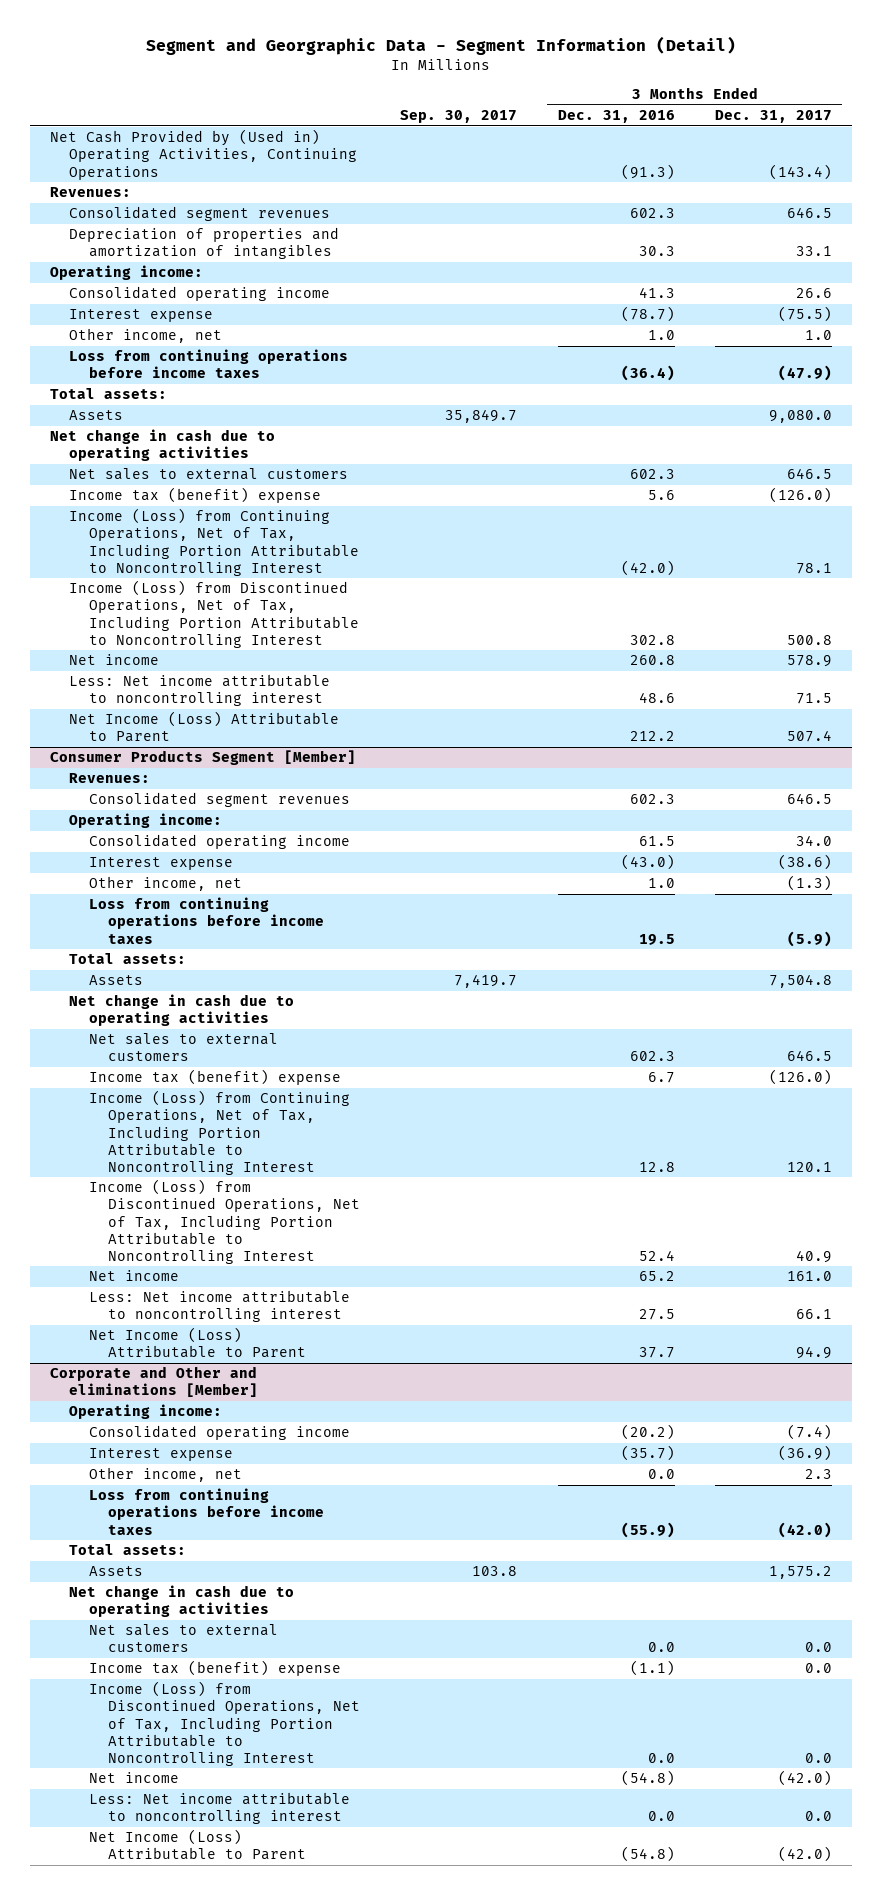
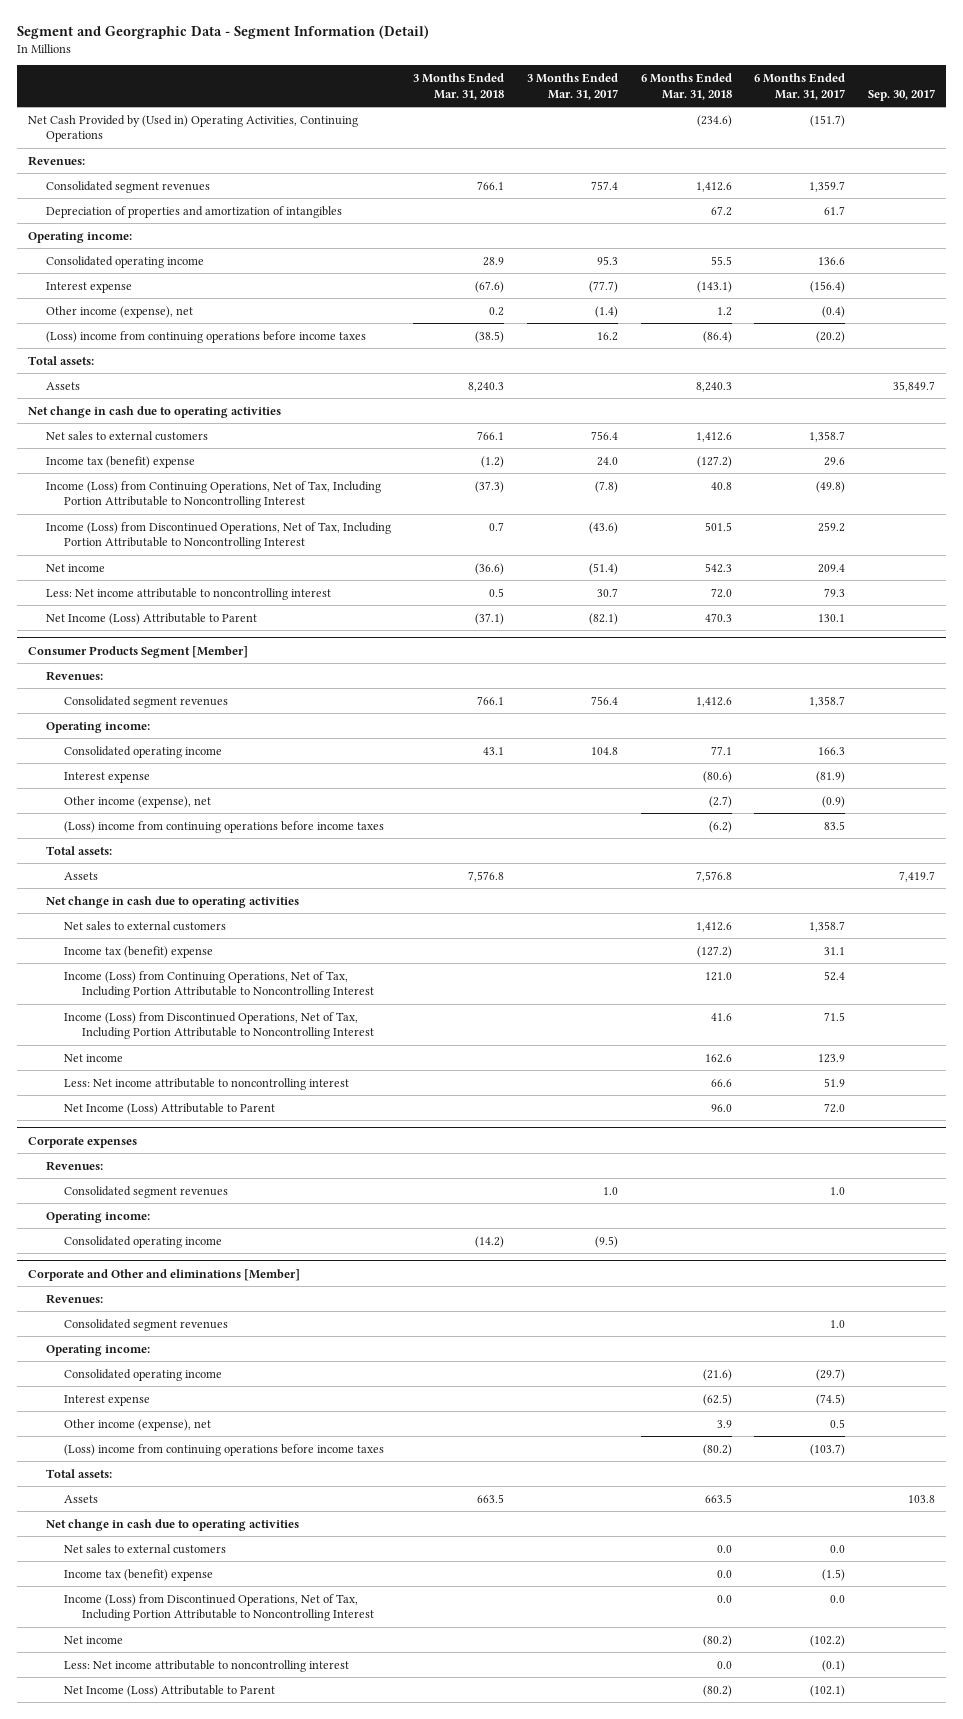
- | Sep. 30, 2017 | 3 Months Ended Dec. 31, 2016 | 3 Months Ended Dec. 31, 2017
+ | 3 Months Ended Mar. 31, 2018 | 3 Months Ended Mar. 31, 2017 | 6 Months Ended Mar. 31, 2018 | 6 Months Ended Mar. 31, 2017 | Sep. 30, 2017
- Other income, net | | 1.0 | 1.0
- Loss from continuing operations before income taxes | | (36.4) | (47.9)
+ Other income (expense), net | 0.2 | (1.4) | 1.2 | (0.4) |
+ (Loss) income from continuing operations before income taxes | (38.5) | 16.2 | (86.4) | (20.2) |
@ Consumer Products Segment [Member]
- Other income, net | | 1.0 | (1.3)
- Loss from continuing operations before income taxes | | 19.5 | (5.9)
+ Other income (expense), net | | | (2.7) | (0.9) |
+ (Loss) income from continuing operations before income taxes | | | (6.2) | 83.5 |
+ Corporate expenses
+ Revenues:
+ Consolidated segment revenues | | 1.0 | | 1.0 |
+ Operating income:
+ Consolidated operating income | (14.2) | (9.5) | | |
@ Corporate and Other and eliminations [Member]
+ Revenues:
+ Consolidated segment revenues | | | | 1.0 |
- Other income, net | | 0.0 | 2.3
- Loss from continuing operations before income taxes | | (55.9) | (42.0)
+ Other income (expense), net | | | 3.9 | 0.5 |
+ (Loss) income from continuing operations before income taxes | | | (80.2) | (103.7) |

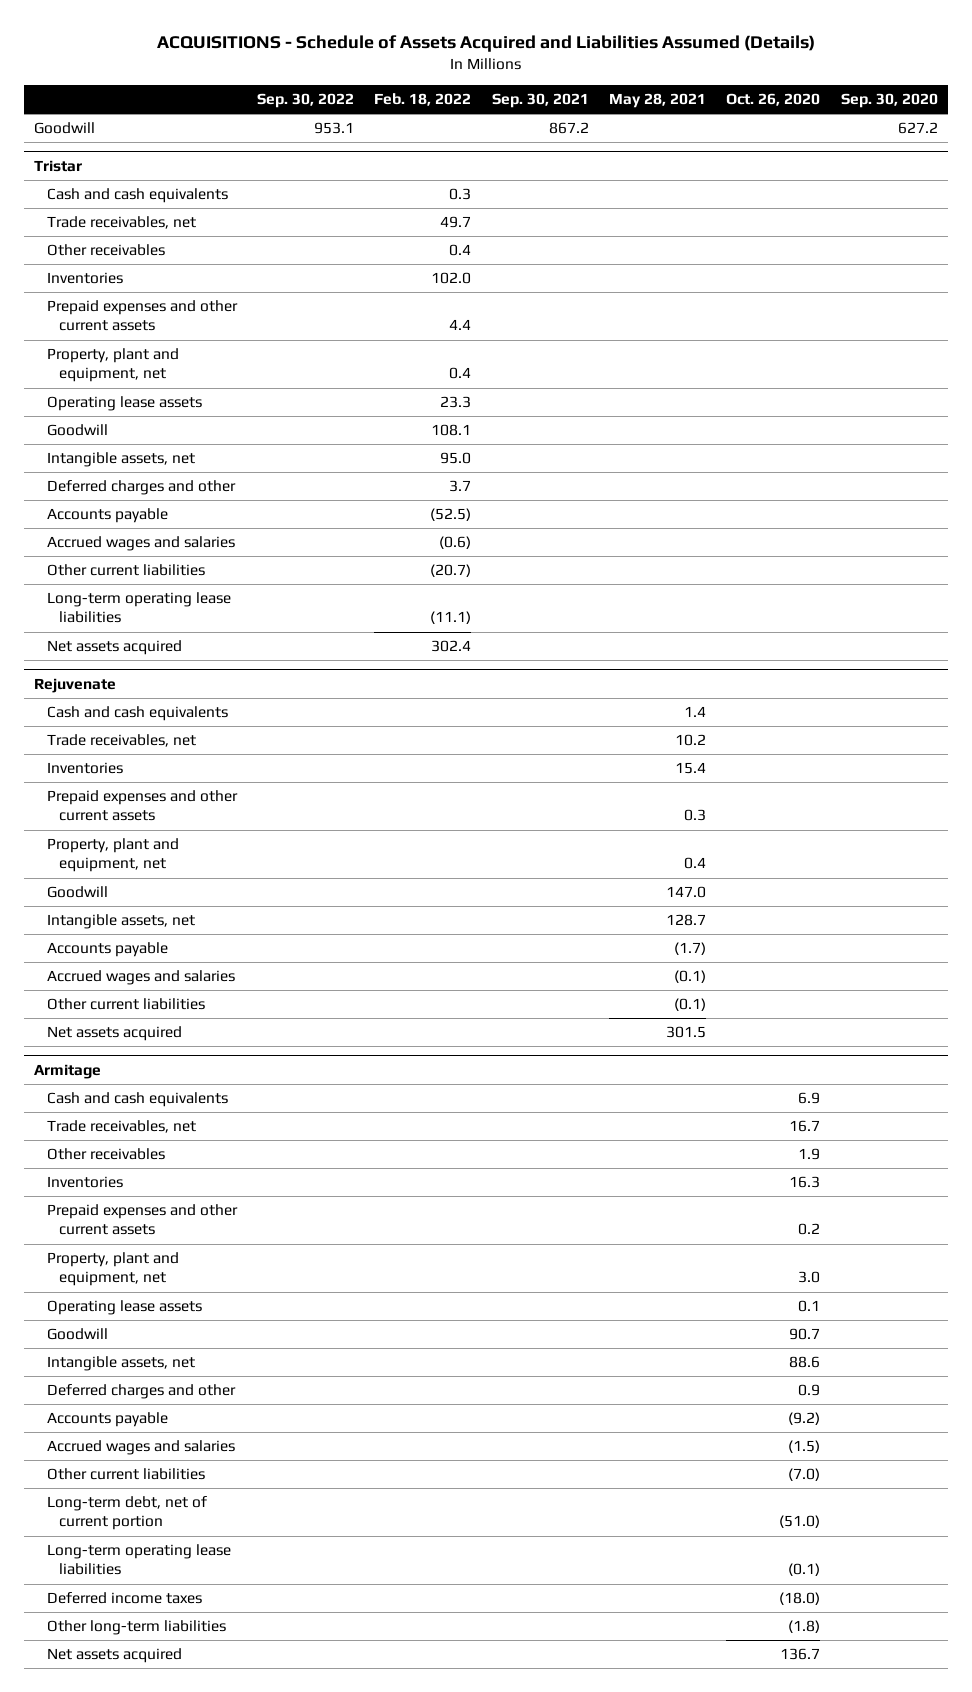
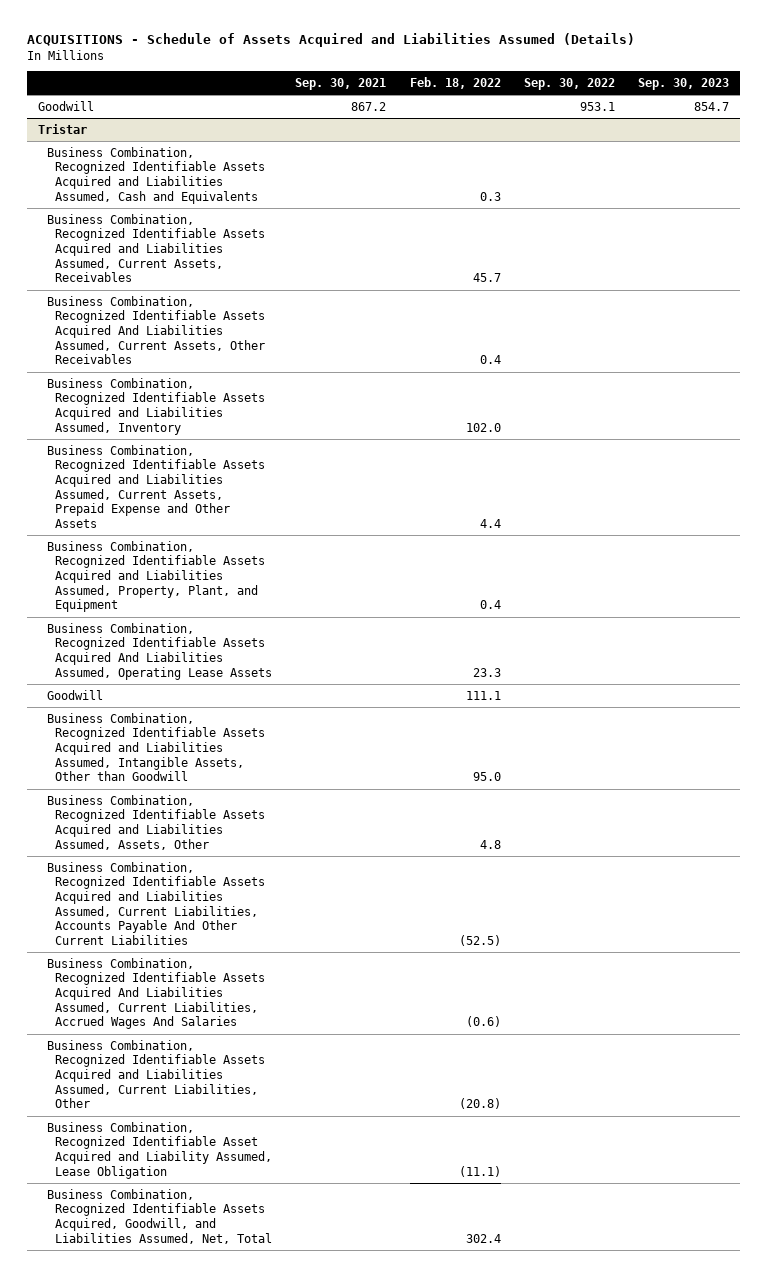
- | Sep. 30, 2022 | Feb. 18, 2022 | Sep. 30, 2021 | May 28, 2021 | Oct. 26, 2020 | Sep. 30, 2020
+ | Sep. 30, 2021 | Feb. 18, 2022 | Sep. 30, 2022 | Sep. 30, 2023
@ Tristar
- Cash and cash equivalents | | 0.3 | | | |
- Trade receivables, net | | 49.7 | | | |
- Other receivables | | 0.4 | | | |
- Inventories | | 102.0 | | | |
- Prepaid expenses and other current assets | | 4.4 | | | |
- Property, plant and equipment, net | | 0.4 | | | |
- Operating lease assets | | 23.3 | | | |
- Goodwill | | 108.1 | | | |
- Intangible assets, net | | 95.0 | | | |
- Deferred charges and other | | 3.7 | | | |
- Accounts payable | | (52.5) | | | |
- Accrued wages and salaries | | (0.6) | | | |
- Other current liabilities | | (20.7) | | | |
- Long-term operating lease liabilities | | (11.1) | | | |
- Net assets acquired | | 302.4 | | | |
- Rejuvenate
- Cash and cash equivalents | | | | 1.4 | |
- Trade receivables, net | | | | 10.2 | |
- Inventories | | | | 15.4 | |
- Prepaid expenses and other current assets | | | | 0.3 | |
- Property, plant and equipment, net | | | | 0.4 | |
- Goodwill | | | | 147.0 | |
- Intangible assets, net | | | | 128.7 | |
- Accounts payable | | | | (1.7) | |
- Accrued wages and salaries | | | | (0.1) | |
- Other current liabilities | | | | (0.1) | |
- Net assets acquired | | | | 301.5 | |
- Armitage
- Cash and cash equivalents | | | | | 6.9 |
- Trade receivables, net | | | | | 16.7 |
- Other receivables | | | | | 1.9 |
- Inventories | | | | | 16.3 |
- Prepaid expenses and other current assets | | | | | 0.2 |
- Property, plant and equipment, net | | | | | 3.0 |
- Operating lease assets | | | | | 0.1 |
- Goodwill | | | | | 90.7 |
- Intangible assets, net | | | | | 88.6 |
- Deferred charges and other | | | | | 0.9 |
- Accounts payable | | | | | (9.2) |
- Accrued wages and salaries | | | | | (1.5) |
- Other current liabilities | | | | | (7.0) |
- Long-term debt, net of current portion | | | | | (51.0) |
- Long-term operating lease liabilities | | | | | (0.1) |
- Deferred income taxes | | | | | (18.0) |
- Other long-term liabilities | | | | | (1.8) |
- Net assets acquired | | | | | 136.7 |
@ Tristar
+ Business Combination, Recognized Identifiable Assets Acquired and Liabilities Assumed, Cash and Equivalents | | 0.3 | |
+ Business Combination, Recognized Identifiable Assets Acquired and Liabilities Assumed, Current Assets, Receivables | | 45.7 | |
+ Business Combination, Recognized Identifiable Assets Acquired And Liabilities Assumed, Current Assets, Other Receivables | | 0.4 | |
+ Business Combination, Recognized Identifiable Assets Acquired and Liabilities Assumed, Inventory | | 102.0 | |
+ Business Combination, Recognized Identifiable Assets Acquired and Liabilities Assumed, Current Assets, Prepaid Expense and Other Assets | | 4.4 | |
+ Business Combination, Recognized Identifiable Assets Acquired and Liabilities Assumed, Property, Plant, and Equipment | | 0.4 | |
+ Business Combination, Recognized Identifiable Assets Acquired And Liabilities Assumed, Operating Lease Assets | | 23.3 | |
+ Goodwill | | 111.1 | |
+ Business Combination, Recognized Identifiable Assets Acquired and Liabilities Assumed, Intangible Assets, Other than Goodwill | | 95.0 | |
+ Business Combination, Recognized Identifiable Assets Acquired and Liabilities Assumed, Assets, Other | | 4.8 | |
+ Business Combination, Recognized Identifiable Assets Acquired and Liabilities Assumed, Current Liabilities, Accounts Payable And Other Current Liabilities | | (52.5) | |
+ Business Combination, Recognized Identifiable Assets Acquired And Liabilities Assumed, Current Liabilities, Accrued Wages And Salaries | | (0.6) | |
+ Business Combination, Recognized Identifiable Assets Acquired and Liabilities Assumed, Current Liabilities, Other | | (20.8) | |
+ Business Combination, Recognized Identifiable Asset Acquired and Liability Assumed, Lease Obligation | | (11.1) | |
+ Business Combination, Recognized Identifiable Assets Acquired, Goodwill, and Liabilities Assumed, Net, Total | | 302.4 | |

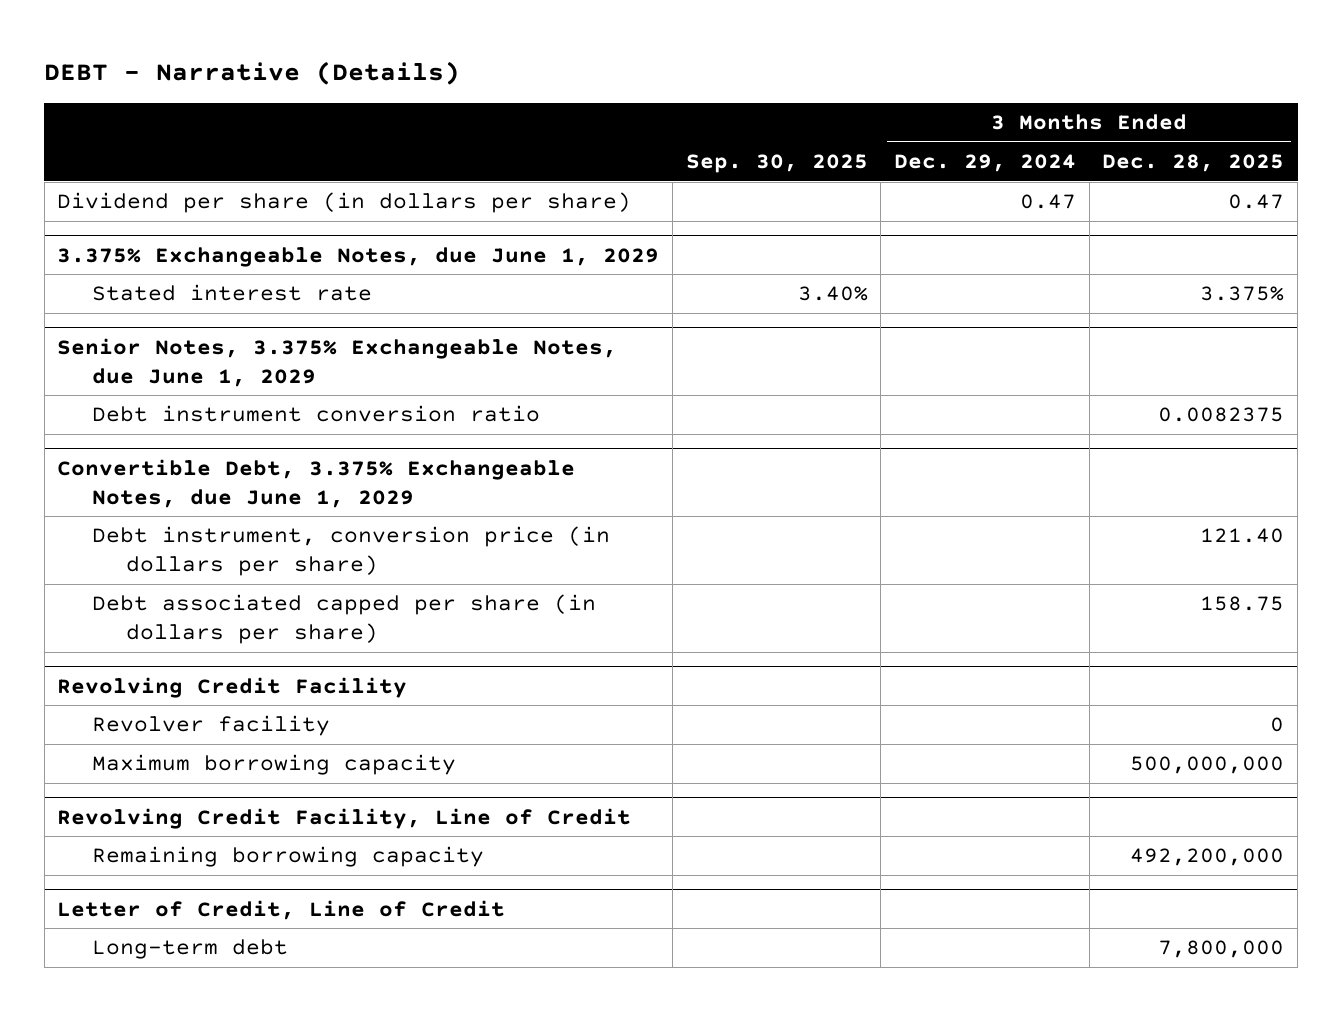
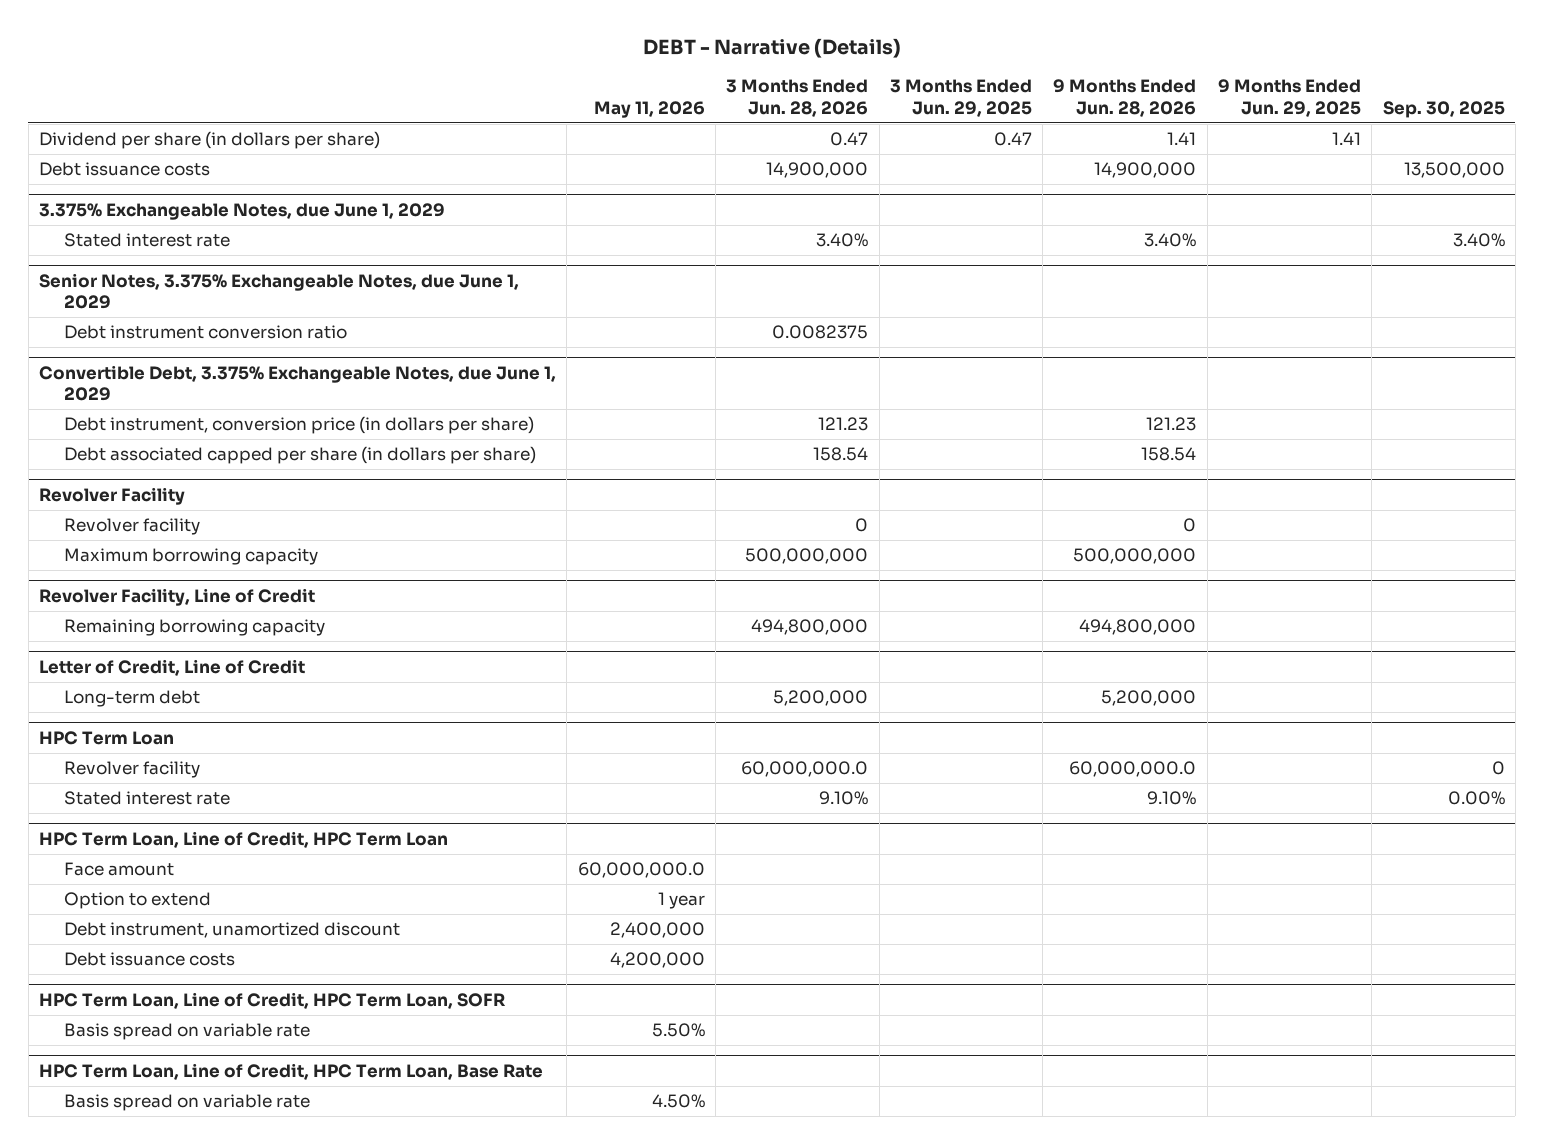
- | Sep. 30, 2025 | 3 Months Ended Dec. 29, 2024 | 3 Months Ended Dec. 28, 2025
+ | May 11, 2026 | 3 Months Ended Jun. 28, 2026 | 3 Months Ended Jun. 29, 2025 | 9 Months Ended Jun. 28, 2026 | 9 Months Ended Jun. 29, 2025 | Sep. 30, 2025
+ Debt issuance costs | | 14,900,000 | | 14,900,000 | | 13,500,000
- Revolving Credit Facility
+ Revolver Facility
- Revolving Credit Facility, Line of Credit
+ Revolver Facility, Line of Credit
+ HPC Term Loan
+ Revolver facility | | 60,000,000.0 | | 60,000,000.0 | | 0
+ Stated interest rate | | 9.10% | | 9.10% | | 0.00%
+ HPC Term Loan, Line of Credit, HPC Term Loan
+ Face amount | 60,000,000.0 | | | | |
+ Option to extend | 1 year | | | | |
+ Debt instrument, unamortized discount | 2,400,000 | | | | |
+ Debt issuance costs | 4,200,000 | | | | |
+ HPC Term Loan, Line of Credit, HPC Term Loan, SOFR
+ Basis spread on variable rate | 5.50% | | | | |
+ HPC Term Loan, Line of Credit, HPC Term Loan, Base Rate
+ Basis spread on variable rate | 4.50% | | | | |

